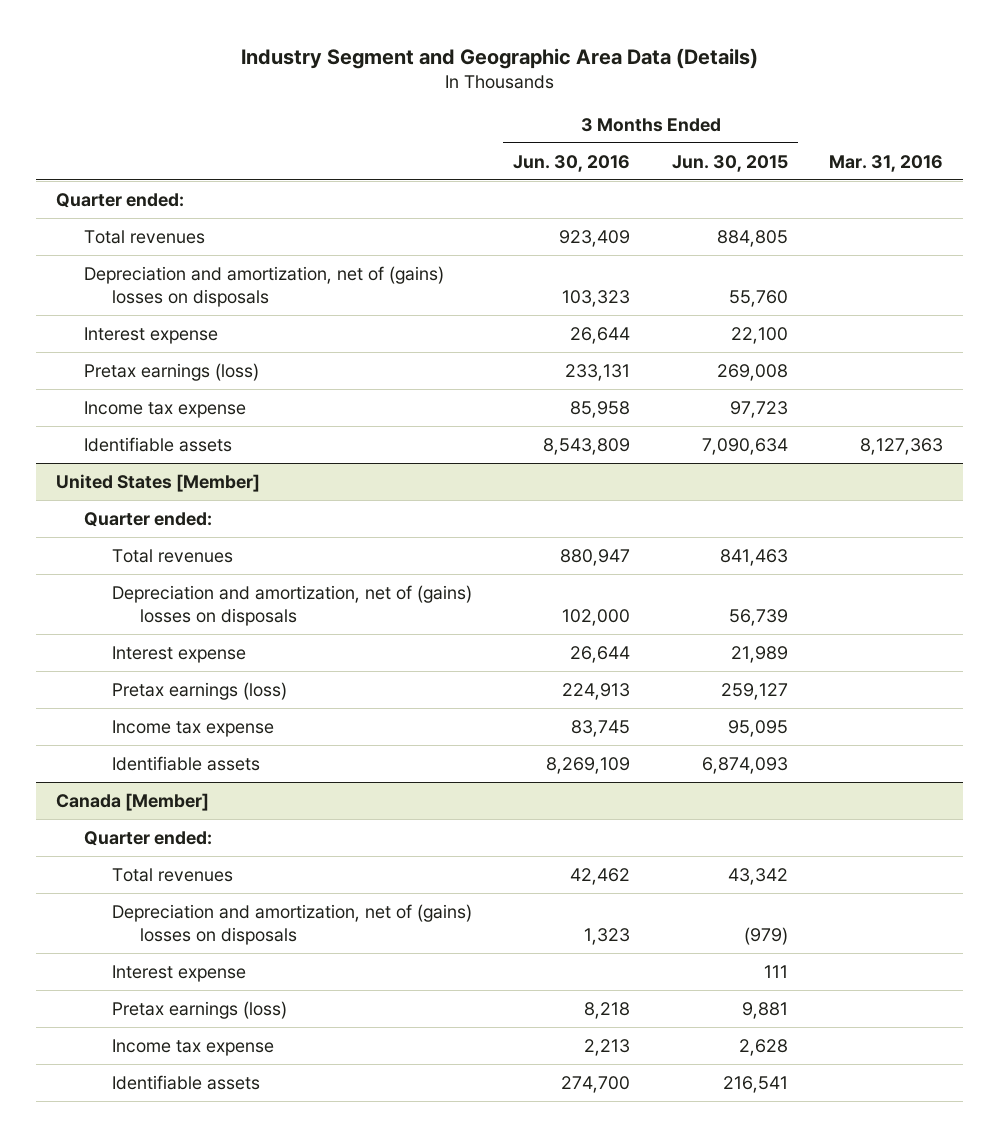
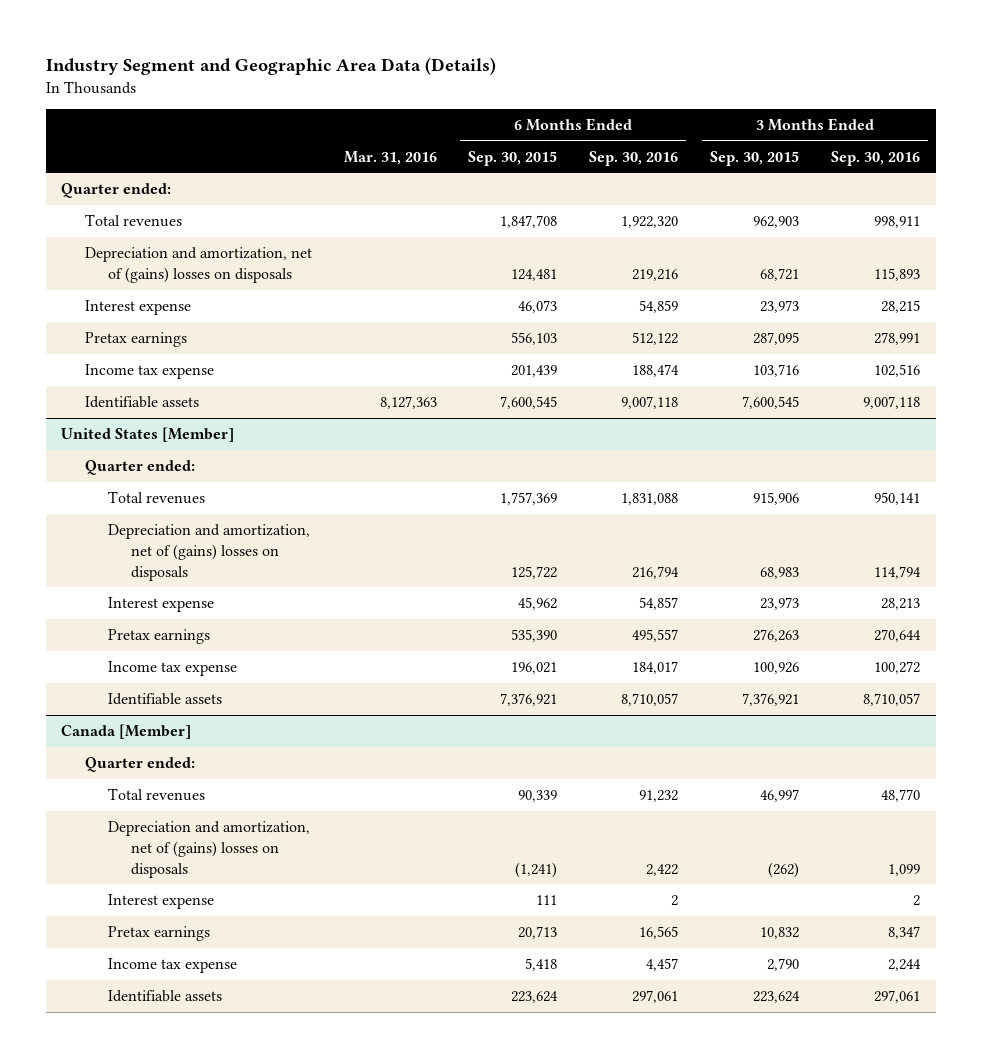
- | 3 Months Ended Jun. 30, 2016 | 3 Months Ended Jun. 30, 2015 | Mar. 31, 2016
+ | Mar. 31, 2016 | 6 Months Ended Sep. 30, 2015 | 6 Months Ended Sep. 30, 2016 | 3 Months Ended Sep. 30, 2015 | 3 Months Ended Sep. 30, 2016
- Pretax earnings (loss) | 233,131 | 269,008 |
+ Pretax earnings | | 556,103 | 512,122 | 287,095 | 278,991
@ United States [Member]
- Pretax earnings (loss) | 224,913 | 259,127 |
+ Pretax earnings | | 535,390 | 495,557 | 276,263 | 270,644
@ Canada [Member]
- Pretax earnings (loss) | 8,218 | 9,881 |
+ Pretax earnings | | 20,713 | 16,565 | 10,832 | 8,347

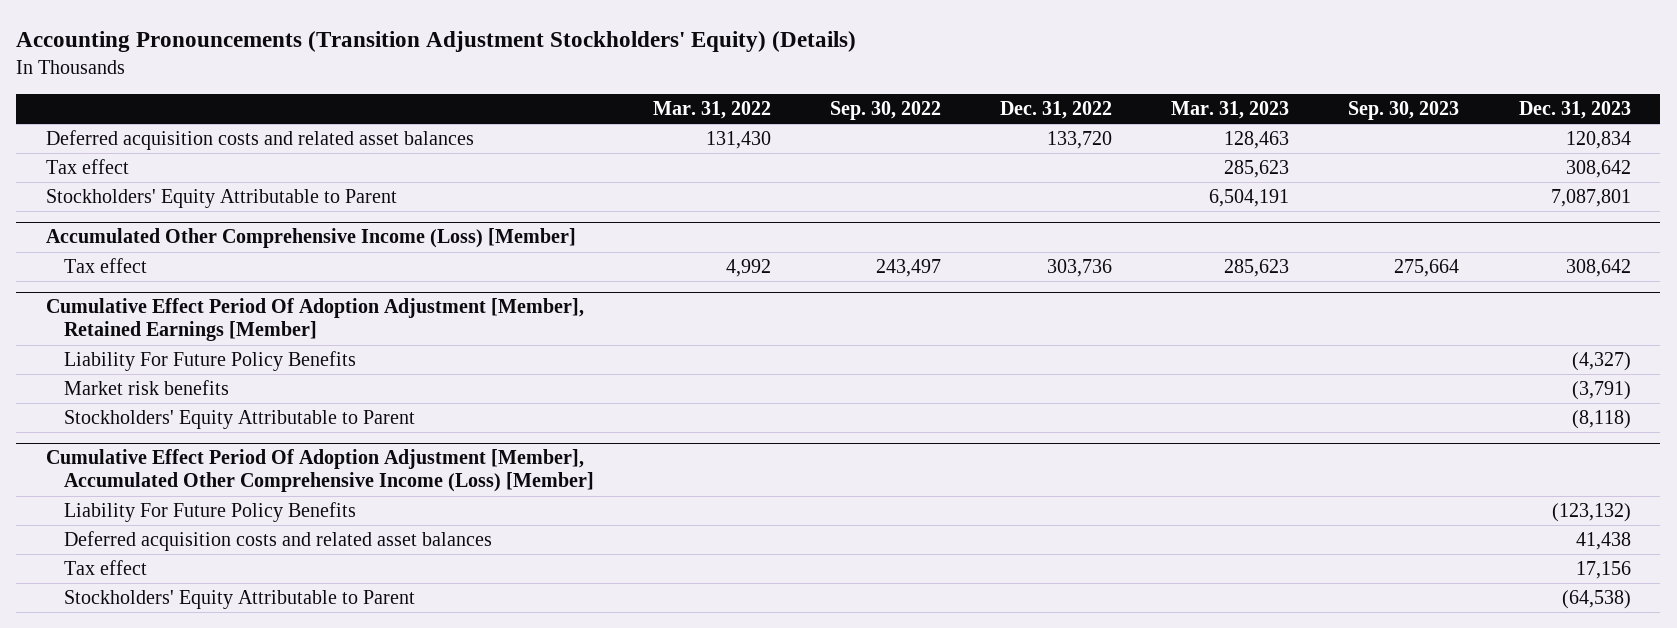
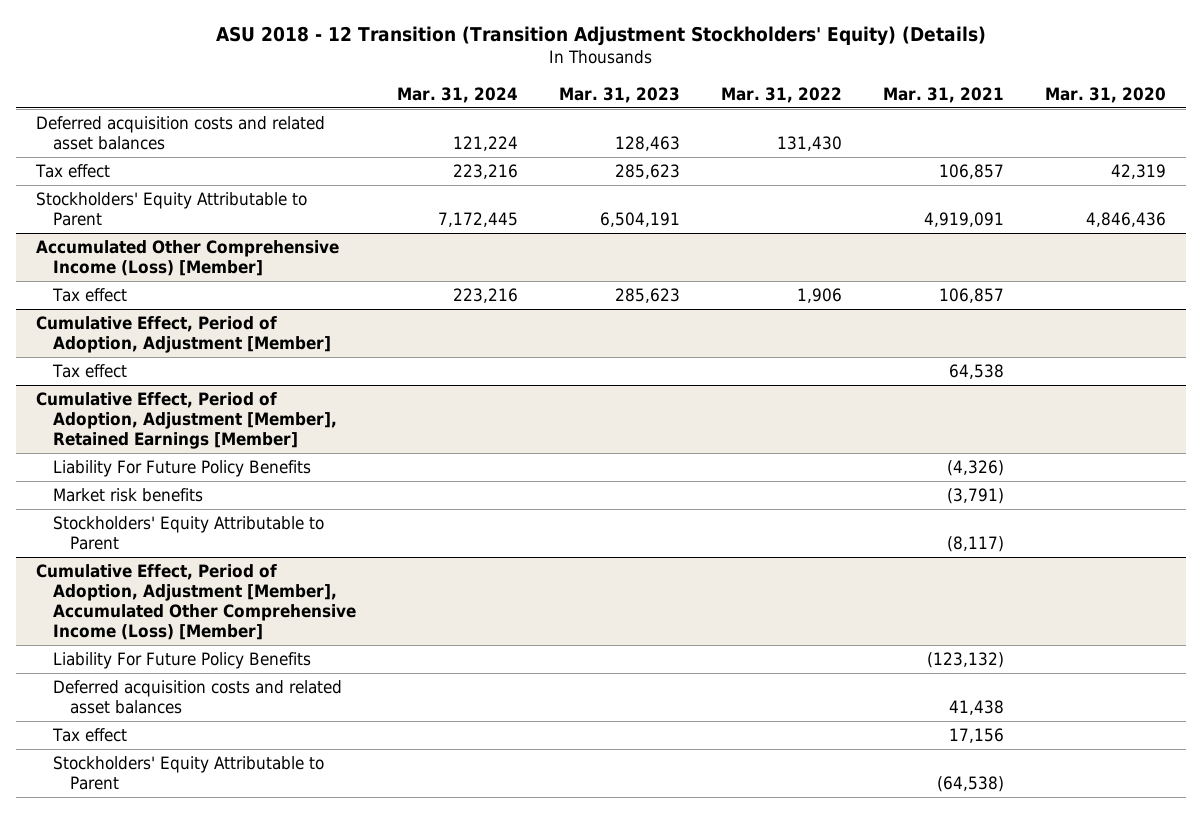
- Accounting Pronouncements (Transition Adjustment Stockholders' Equity) (Details)
+ ASU 2018 - 12 Transition (Transition Adjustment Stockholders' Equity) (Details)
- | Mar. 31, 2022 | Sep. 30, 2022 | Dec. 31, 2022 | Mar. 31, 2023 | Sep. 30, 2023 | Dec. 31, 2023
+ | Mar. 31, 2024 | Mar. 31, 2023 | Mar. 31, 2022 | Mar. 31, 2021 | Mar. 31, 2020
@ Accumulated Other Comprehensive Income (Loss) [Member]
- Tax effect | 4,992 | 243,497 | 303,736 | 285,623 | 275,664 | 308,642
- Cumulative Effect Period Of Adoption Adjustment [Member], Retained Earnings [Member]
@ Accumulated Other Comprehensive Income (Loss) [Member]
+ Tax effect | 223,216 | 285,623 | 1,906 | 106,857 |
+ Cumulative Effect, Period of Adoption, Adjustment [Member]
+ Tax effect | | | | 64,538 |
+ Cumulative Effect, Period of Adoption, Adjustment [Member], Retained Earnings [Member]
- Cumulative Effect Period Of Adoption Adjustment [Member], Accumulated Other Comprehensive Income (Loss) [Member]
+ Cumulative Effect, Period of Adoption, Adjustment [Member], Accumulated Other Comprehensive Income (Loss) [Member]

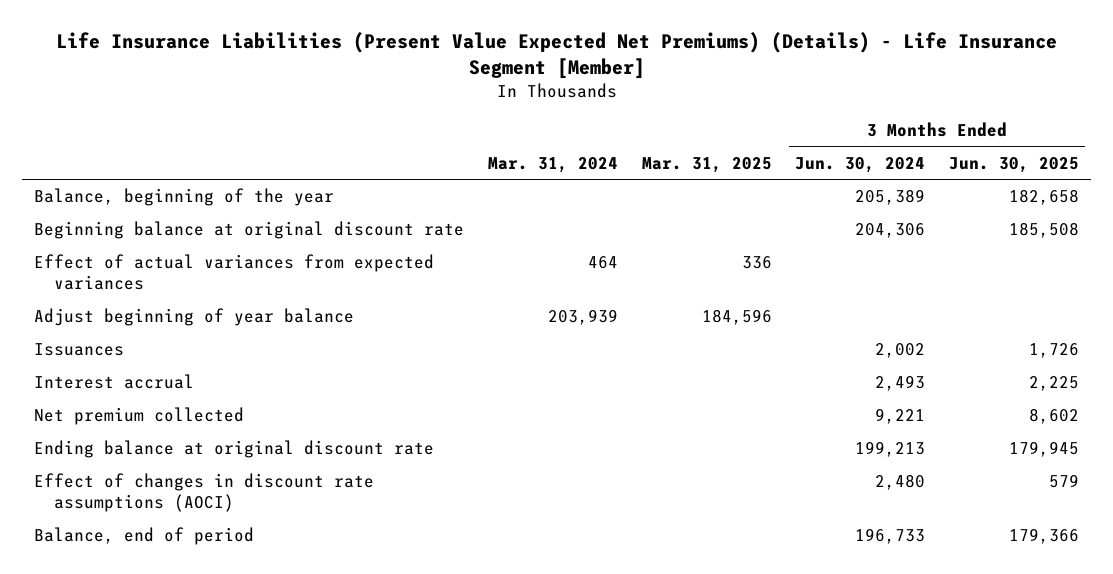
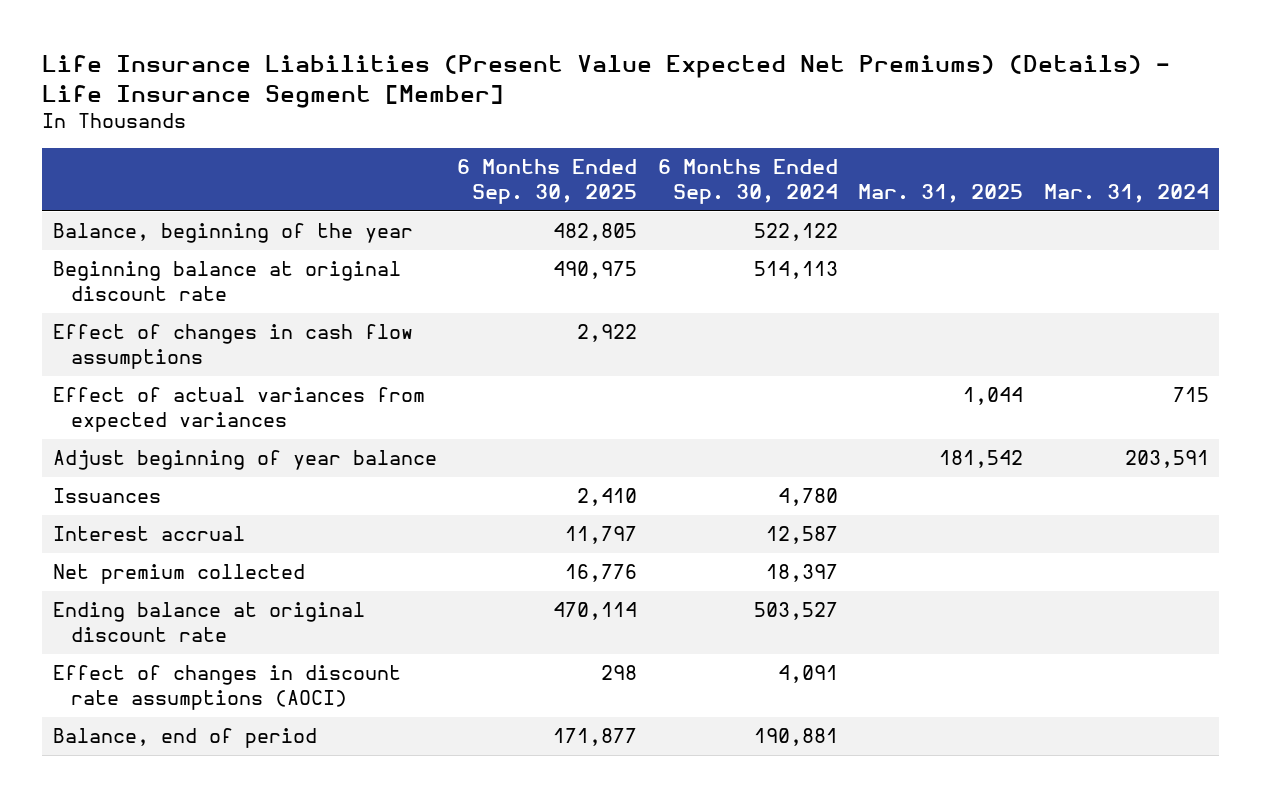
- | Mar. 31, 2024 | Mar. 31, 2025 | 3 Months Ended Jun. 30, 2024 | 3 Months Ended Jun. 30, 2025
+ | 6 Months Ended Sep. 30, 2025 | 6 Months Ended Sep. 30, 2024 | Mar. 31, 2025 | Mar. 31, 2024
- Effect of actual variances from expected variances | 464 | 336 | |
- Adjust beginning of year balance | 203,939 | 184,596 | |
+ Effect of changes in cash flow assumptions | 2,922 | | |
+ Effect of actual variances from expected variances | | | 1,044 | 715
+ Adjust beginning of year balance | | | 181,542 | 203,591

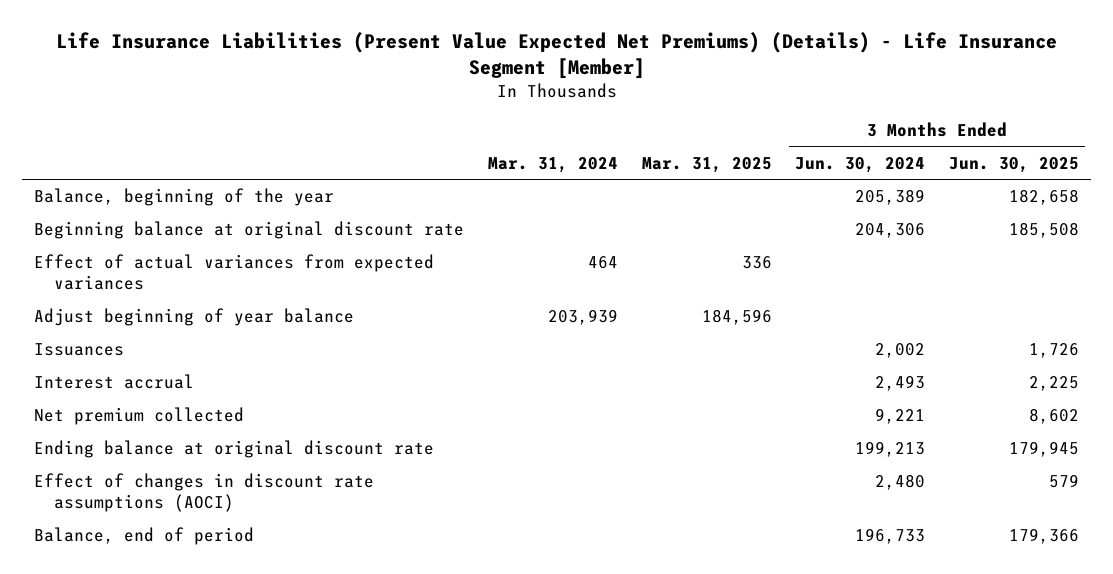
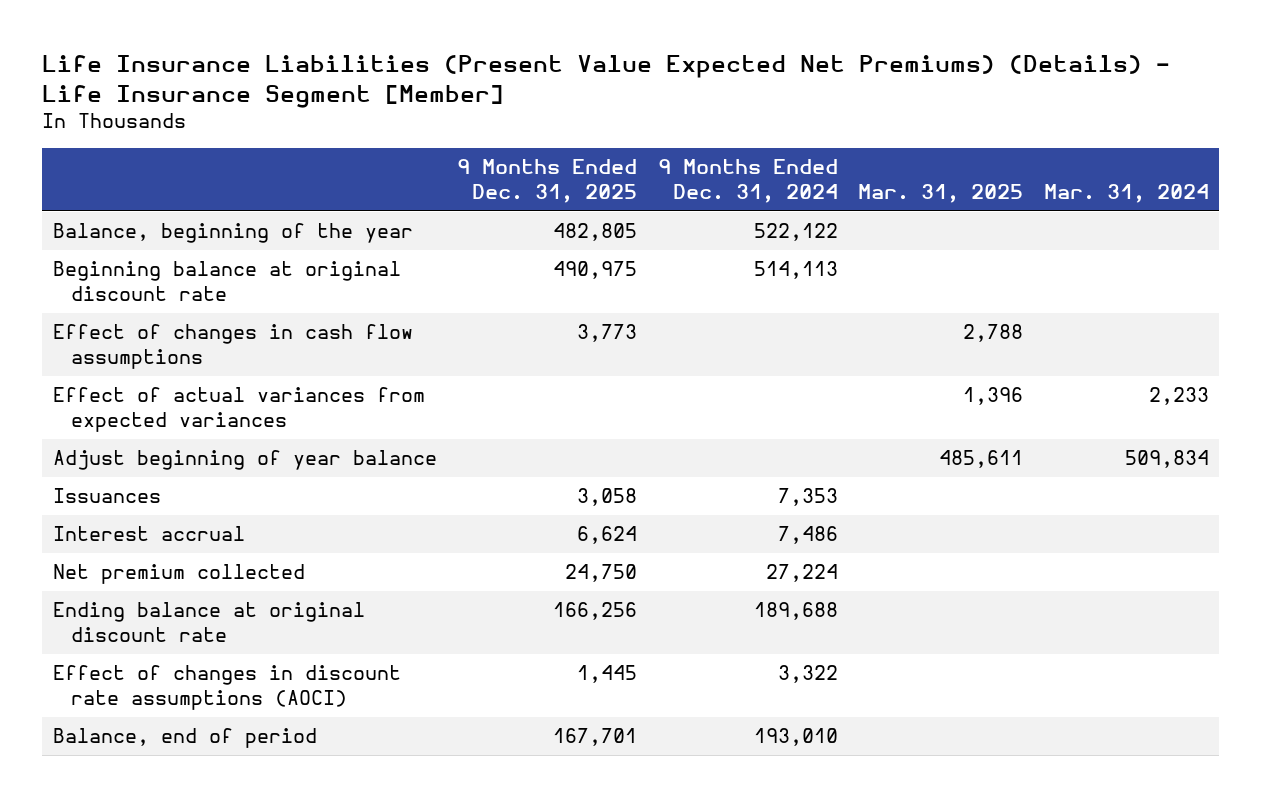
- | Mar. 31, 2024 | Mar. 31, 2025 | 3 Months Ended Jun. 30, 2024 | 3 Months Ended Jun. 30, 2025
+ | 9 Months Ended Dec. 31, 2025 | 9 Months Ended Dec. 31, 2024 | Mar. 31, 2025 | Mar. 31, 2024
- Effect of actual variances from expected variances | 464 | 336 | |
- Adjust beginning of year balance | 203,939 | 184,596 | |
+ Effect of changes in cash flow assumptions | 3,773 | | 2,788 |
+ Effect of actual variances from expected variances | | | 1,396 | 2,233
+ Adjust beginning of year balance | | | 485,611 | 509,834

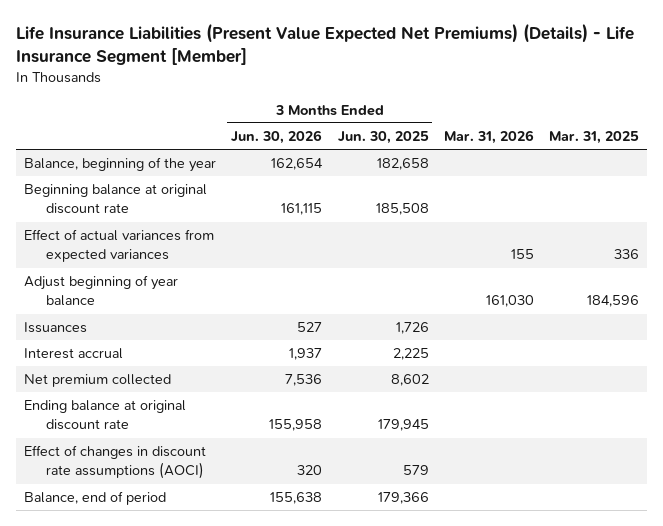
- | 9 Months Ended Dec. 31, 2025 | 9 Months Ended Dec. 31, 2024 | Mar. 31, 2025 | Mar. 31, 2024
+ | 3 Months Ended Jun. 30, 2026 | 3 Months Ended Jun. 30, 2025 | Mar. 31, 2026 | Mar. 31, 2025
- Effect of changes in cash flow assumptions | 3,773 | | 2,788 |
- Effect of actual variances from expected variances | | | 1,396 | 2,233
- Adjust beginning of year balance | | | 485,611 | 509,834
+ Effect of actual variances from expected variances | | | 155 | 336
+ Adjust beginning of year balance | | | 161,030 | 184,596

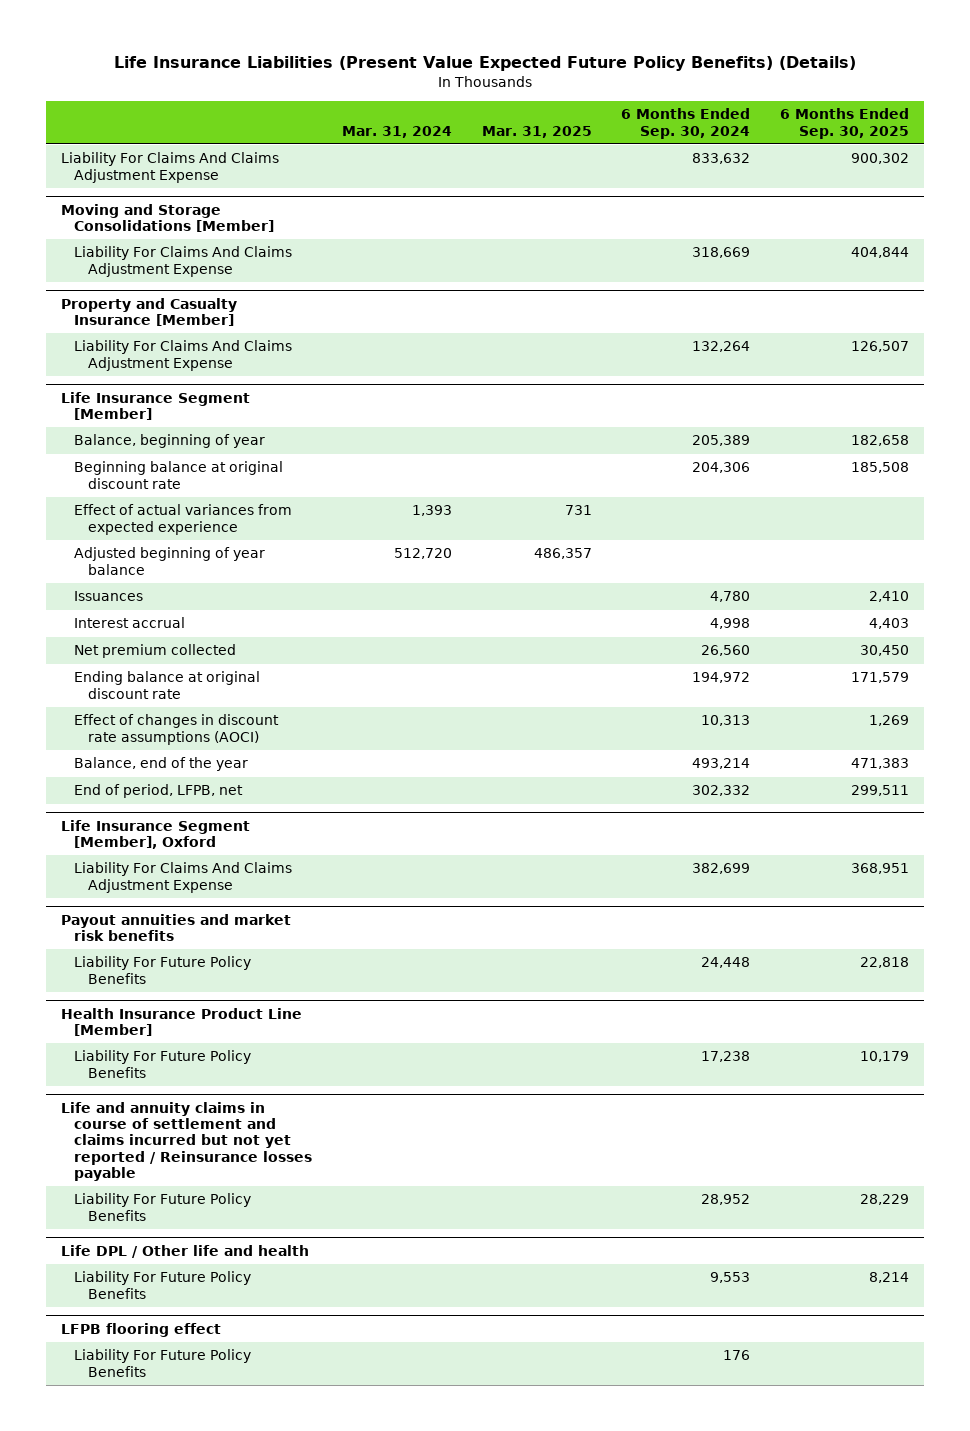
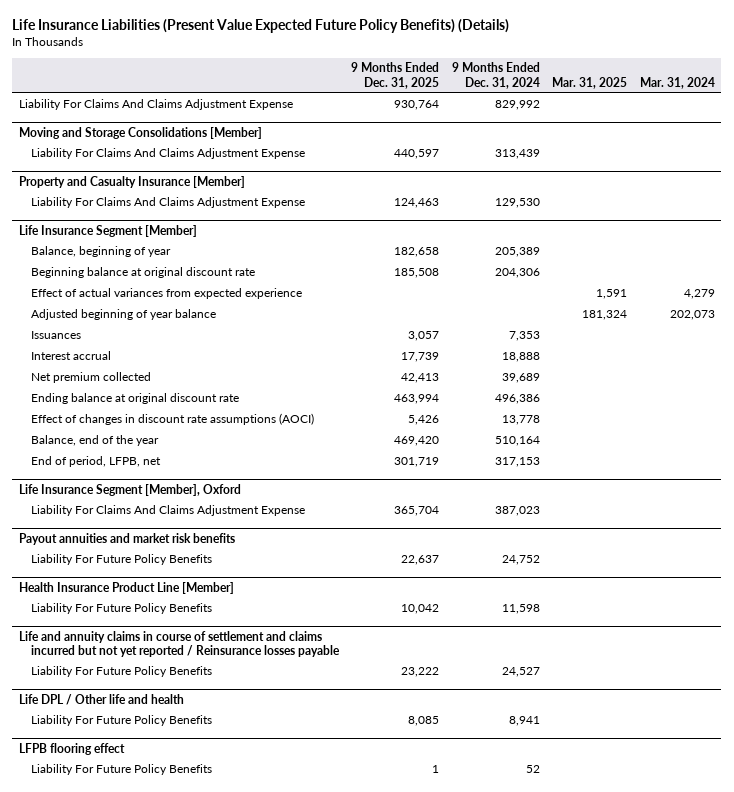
- | Mar. 31, 2024 | Mar. 31, 2025 | 6 Months Ended Sep. 30, 2024 | 6 Months Ended Sep. 30, 2025
+ | 9 Months Ended Dec. 31, 2025 | 9 Months Ended Dec. 31, 2024 | Mar. 31, 2025 | Mar. 31, 2024
@ Life Insurance Segment [Member]
- Effect of actual variances from expected experience | 1,393 | 731 | |
- Adjusted beginning of year balance | 512,720 | 486,357 | |
+ Effect of actual variances from expected experience | | | 1,591 | 4,279
+ Adjusted beginning of year balance | | | 181,324 | 202,073

